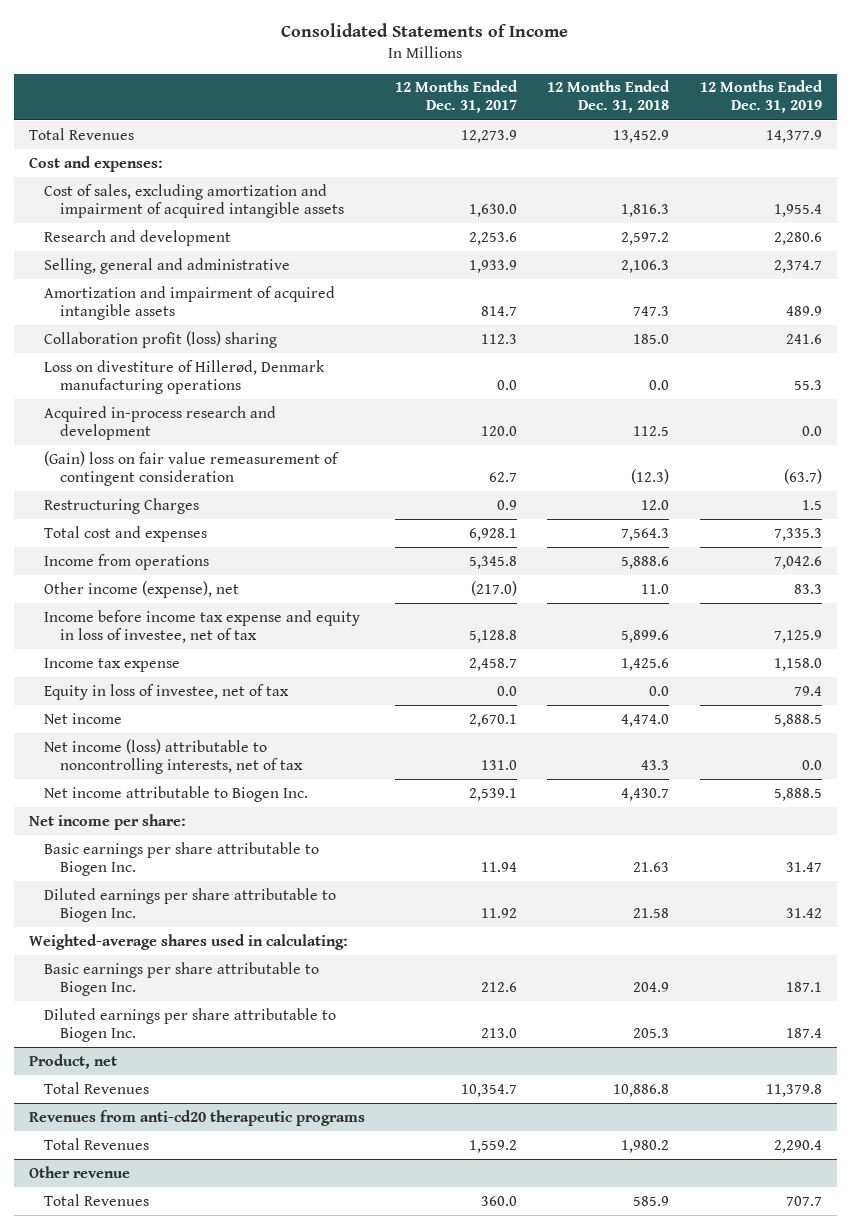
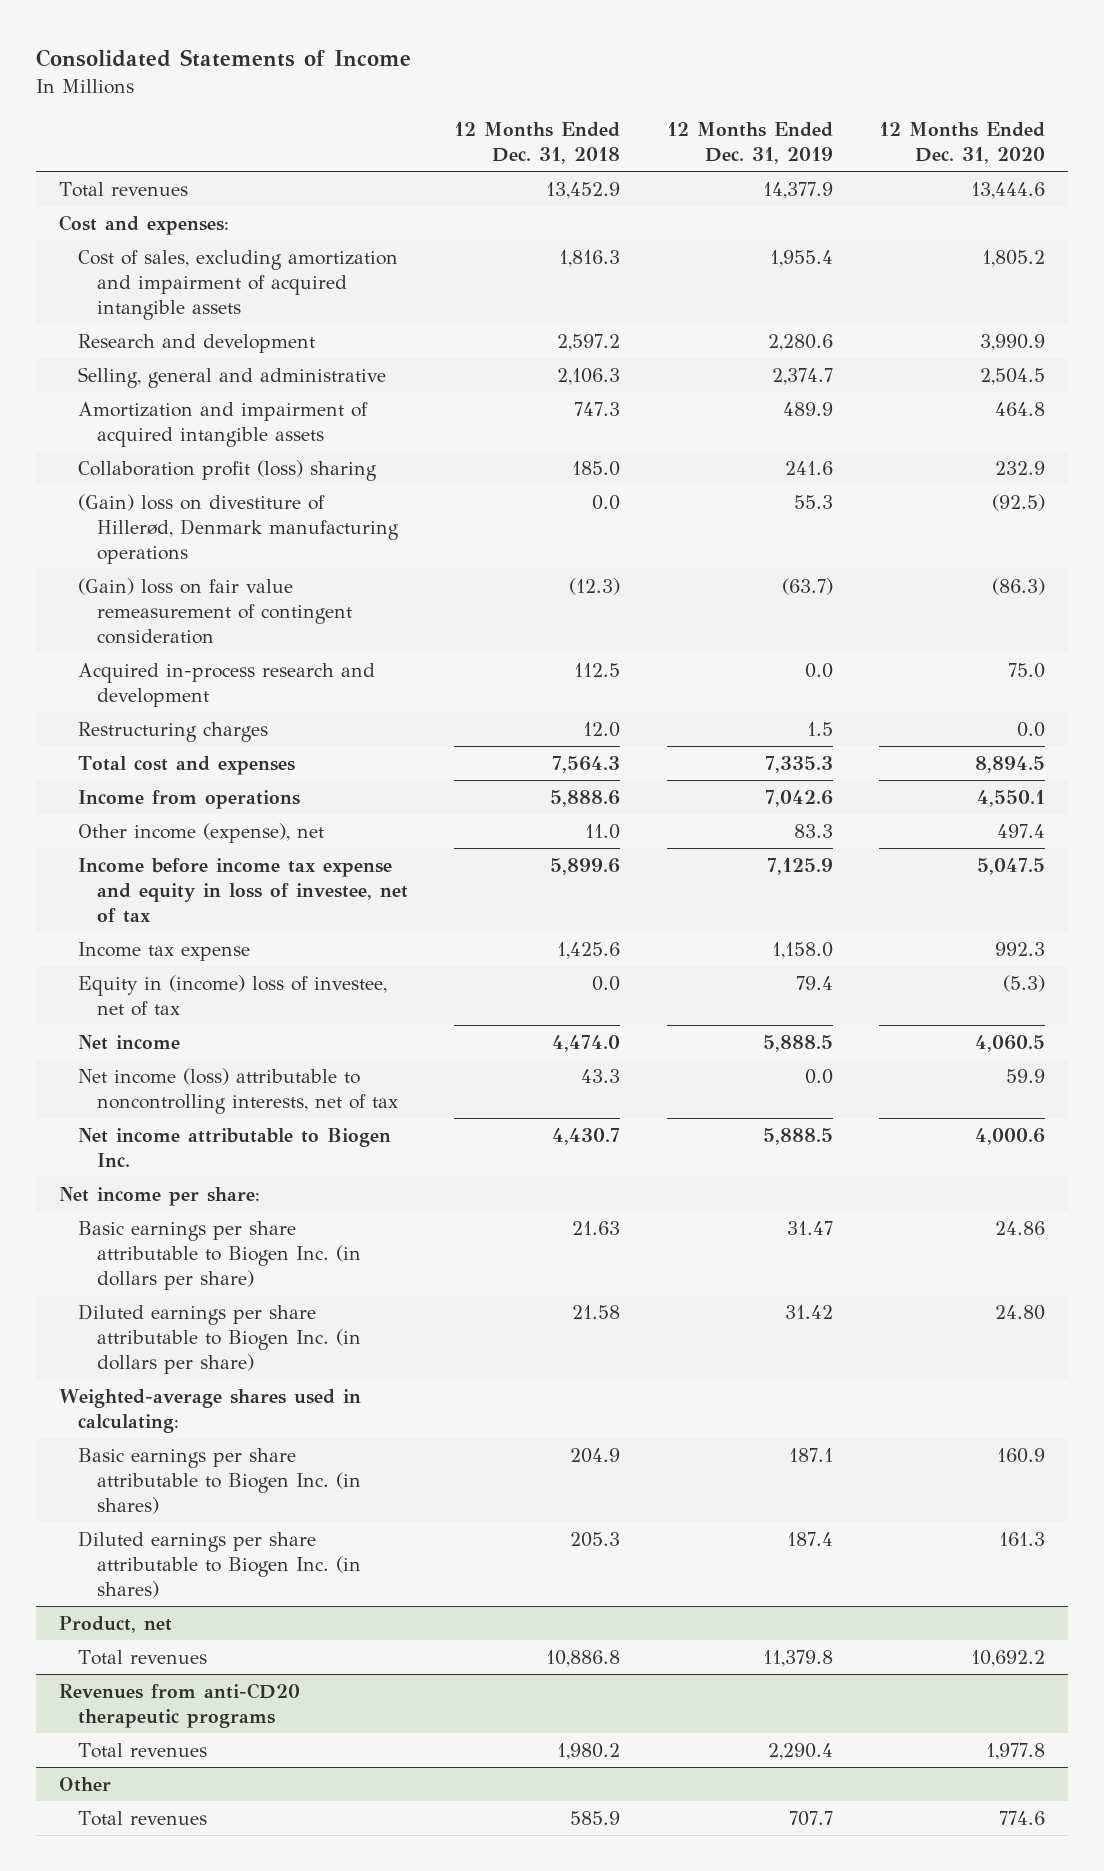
- | 12 Months Ended Dec. 31, 2017 | 12 Months Ended Dec. 31, 2018 | 12 Months Ended Dec. 31, 2019
+ | 12 Months Ended Dec. 31, 2018 | 12 Months Ended Dec. 31, 2019 | 12 Months Ended Dec. 31, 2020
- Total Revenues | 12,273.9 | 13,452.9 | 14,377.9
+ Total revenues | 13,452.9 | 14,377.9 | 13,444.6
- Loss on divestiture of Hillerød, Denmark manufacturing operations | 0.0 | 0.0 | 55.3
+ (Gain) loss on divestiture of Hillerød, Denmark manufacturing operations | 0.0 | 55.3 | (92.5)
- Restructuring Charges | 0.9 | 12.0 | 1.5
moved down: Acquired in-process research and development | 112.5 | 0.0 | 75.0
+ Restructuring charges | 12.0 | 1.5 | 0.0
- Equity in loss of investee, net of tax | 0.0 | 0.0 | 79.4
+ Equity in (income) loss of investee, net of tax | 0.0 | 79.4 | (5.3)
- Basic earnings per share attributable to Biogen Inc. | 11.94 | 21.63 | 31.47
- Diluted earnings per share attributable to Biogen Inc. | 11.92 | 21.58 | 31.42
+ Basic earnings per share attributable to Biogen Inc. (in dollars per share) | 21.63 | 31.47 | 24.86
+ Diluted earnings per share attributable to Biogen Inc. (in dollars per share) | 21.58 | 31.42 | 24.80
- Basic earnings per share attributable to Biogen Inc. | 212.6 | 204.9 | 187.1
- Diluted earnings per share attributable to Biogen Inc. | 213.0 | 205.3 | 187.4
+ Basic earnings per share attributable to Biogen Inc. (in shares) | 204.9 | 187.1 | 160.9
+ Diluted earnings per share attributable to Biogen Inc. (in shares) | 205.3 | 187.4 | 161.3
@ Product, net
- Total Revenues | 10,354.7 | 10,886.8 | 11,379.8
- Revenues from anti-cd20 therapeutic programs
- Total Revenues | 1,559.2 | 1,980.2 | 2,290.4
- Other revenue
- Total Revenues | 360.0 | 585.9 | 707.7
@ Product, net
+ Total revenues | 10,886.8 | 11,379.8 | 10,692.2
+ Revenues from anti-CD20 therapeutic programs
+ Total revenues | 1,980.2 | 2,290.4 | 1,977.8
+ Other
+ Total revenues | 585.9 | 707.7 | 774.6

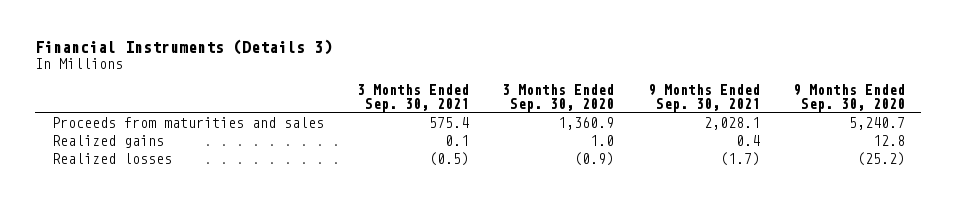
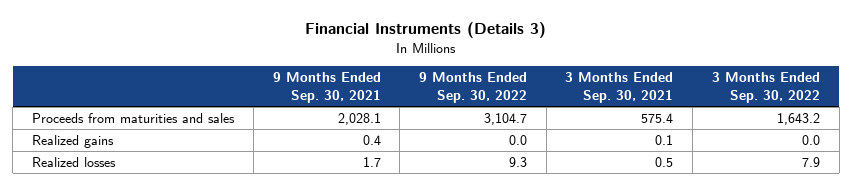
- | 3 Months Ended Sep. 30, 2021 | 3 Months Ended Sep. 30, 2020 | 9 Months Ended Sep. 30, 2021 | 9 Months Ended Sep. 30, 2020
+ | 9 Months Ended Sep. 30, 2021 | 9 Months Ended Sep. 30, 2022 | 3 Months Ended Sep. 30, 2021 | 3 Months Ended Sep. 30, 2022
- Realized losses | (0.5) | (0.9) | (1.7) | (25.2)
+ Realized losses | 1.7 | 9.3 | 0.5 | 7.9

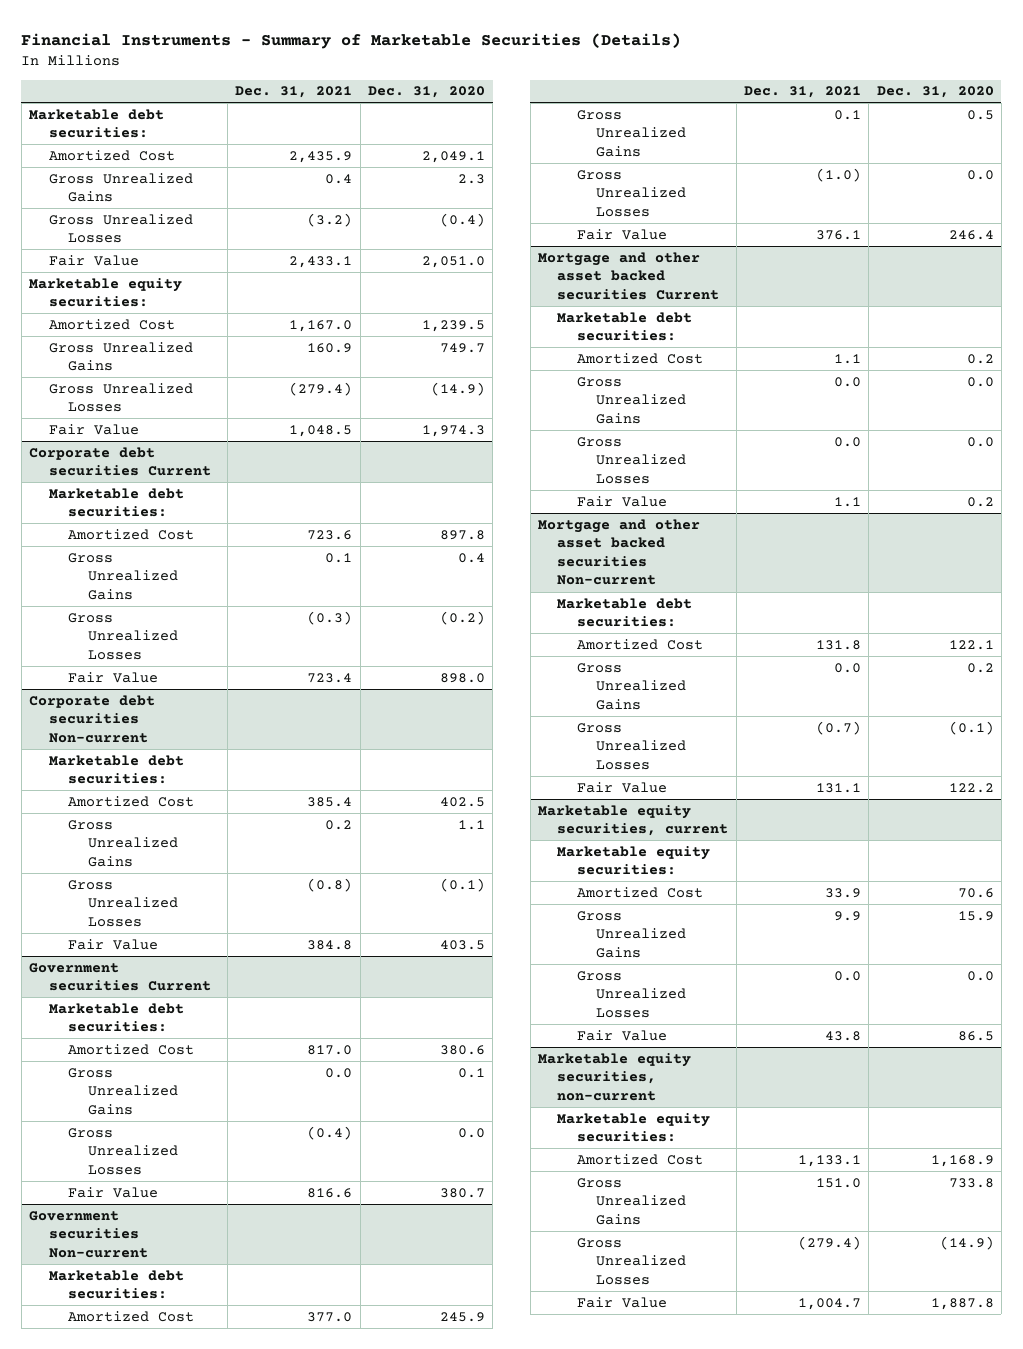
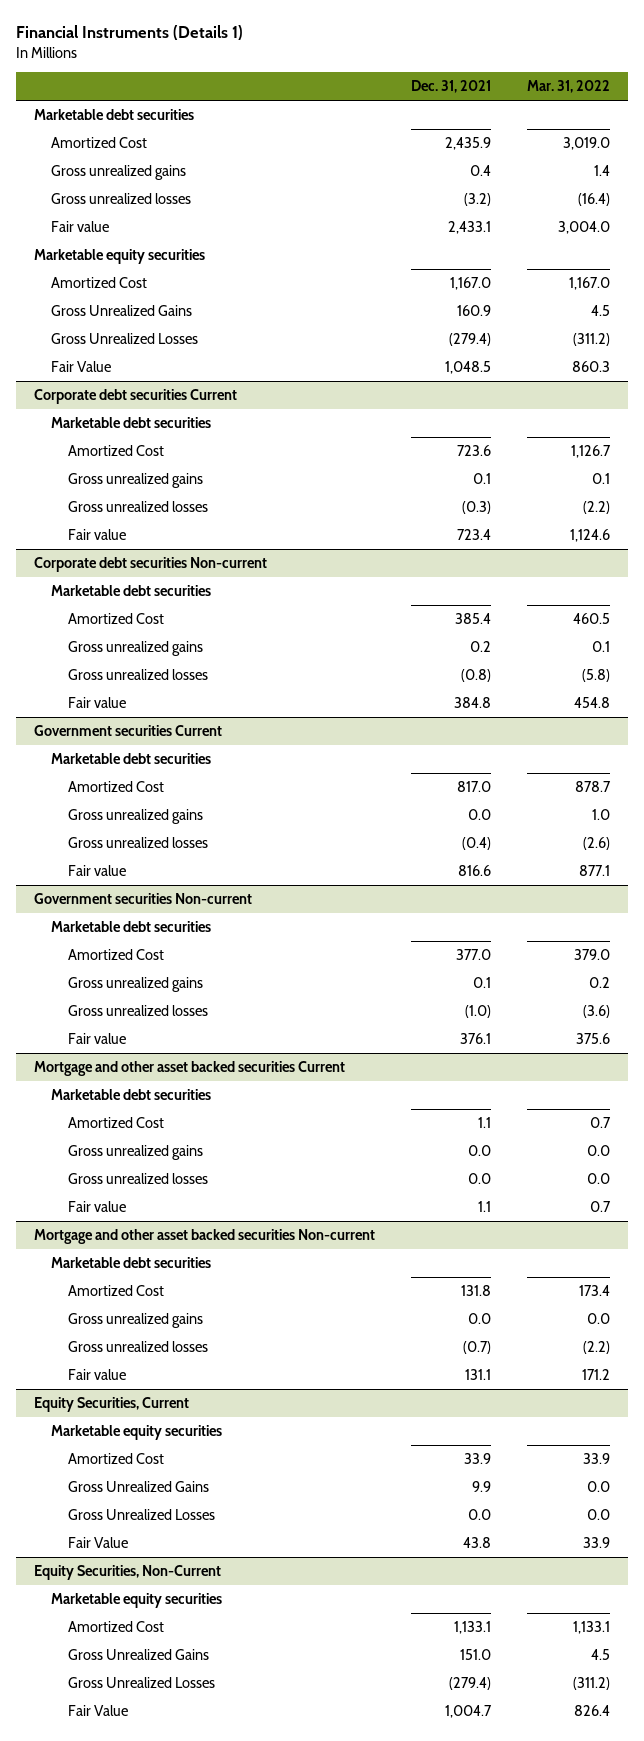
- Financial Instruments - Summary of Marketable Securities (Details)
+ Financial Instruments (Details 1)
- | Dec. 31, 2021 | Dec. 31, 2020
+ | Dec. 31, 2021 | Mar. 31, 2022
- Marketable debt securities:
+ Marketable debt securities
- Gross Unrealized Gains | 0.4 | 2.3
- Gross Unrealized Losses | (3.2) | (0.4)
- Fair Value | 2,433.1 | 2,051.0
- Marketable equity securities:
+ Gross unrealized gains | 0.4 | 1.4
+ Gross unrealized losses | (3.2) | (16.4)
+ Fair value | 2,433.1 | 3,004.0
+ Marketable equity securities
@ Corporate debt securities Current
- Marketable debt securities:
+ Marketable debt securities
- Gross Unrealized Gains | 0.1 | 0.4
- Gross Unrealized Losses | (0.3) | (0.2)
- Fair Value | 723.4 | 898.0
+ Gross unrealized gains | 0.1 | 0.1
+ Gross unrealized losses | (0.3) | (2.2)
+ Fair value | 723.4 | 1,124.6
@ Corporate debt securities Non-current
- Marketable debt securities:
+ Marketable debt securities
- Gross Unrealized Gains | 0.2 | 1.1
- Gross Unrealized Losses | (0.8) | (0.1)
- Fair Value | 384.8 | 403.5
+ Gross unrealized gains | 0.2 | 0.1
+ Gross unrealized losses | (0.8) | (5.8)
+ Fair value | 384.8 | 454.8
@ Government securities Current
- Marketable debt securities:
+ Marketable debt securities
- Gross Unrealized Gains | 0.0 | 0.1
- Gross Unrealized Losses | (0.4) | 0.0
- Fair Value | 816.6 | 380.7
+ Gross unrealized gains | 0.0 | 1.0
+ Gross unrealized losses | (0.4) | (2.6)
+ Fair value | 816.6 | 877.1
@ Government securities Non-current
- Marketable debt securities:
+ Marketable debt securities
- Gross Unrealized Gains | 0.1 | 0.5
- Gross Unrealized Losses | (1.0) | 0.0
- Fair Value | 376.1 | 246.4
+ Gross unrealized gains | 0.1 | 0.2
+ Gross unrealized losses | (1.0) | (3.6)
+ Fair value | 376.1 | 375.6
@ Mortgage and other asset backed securities Current
- Marketable debt securities:
+ Marketable debt securities
- Gross Unrealized Gains | 0.0 | 0.0
- Gross Unrealized Losses | 0.0 | 0.0
- Fair Value | 1.1 | 0.2
+ Gross unrealized gains | 0.0 | 0.0
+ Gross unrealized losses | 0.0 | 0.0
+ Fair value | 1.1 | 0.7
@ Mortgage and other asset backed securities Non-current
- Marketable debt securities:
+ Marketable debt securities
- Gross Unrealized Gains | 0.0 | 0.2
- Gross Unrealized Losses | (0.7) | (0.1)
- Fair Value | 131.1 | 122.2
- Marketable equity securities, current
- Marketable equity securities:
@ Mortgage and other asset backed securities Non-current
+ Gross unrealized gains | 0.0 | 0.0
+ Gross unrealized losses | (0.7) | (2.2)
+ Fair value | 131.1 | 171.2
+ Equity Securities, Current
+ Marketable equity securities
- Marketable equity securities, non-current
- Marketable equity securities:
+ Equity Securities, Non-Current
+ Marketable equity securities

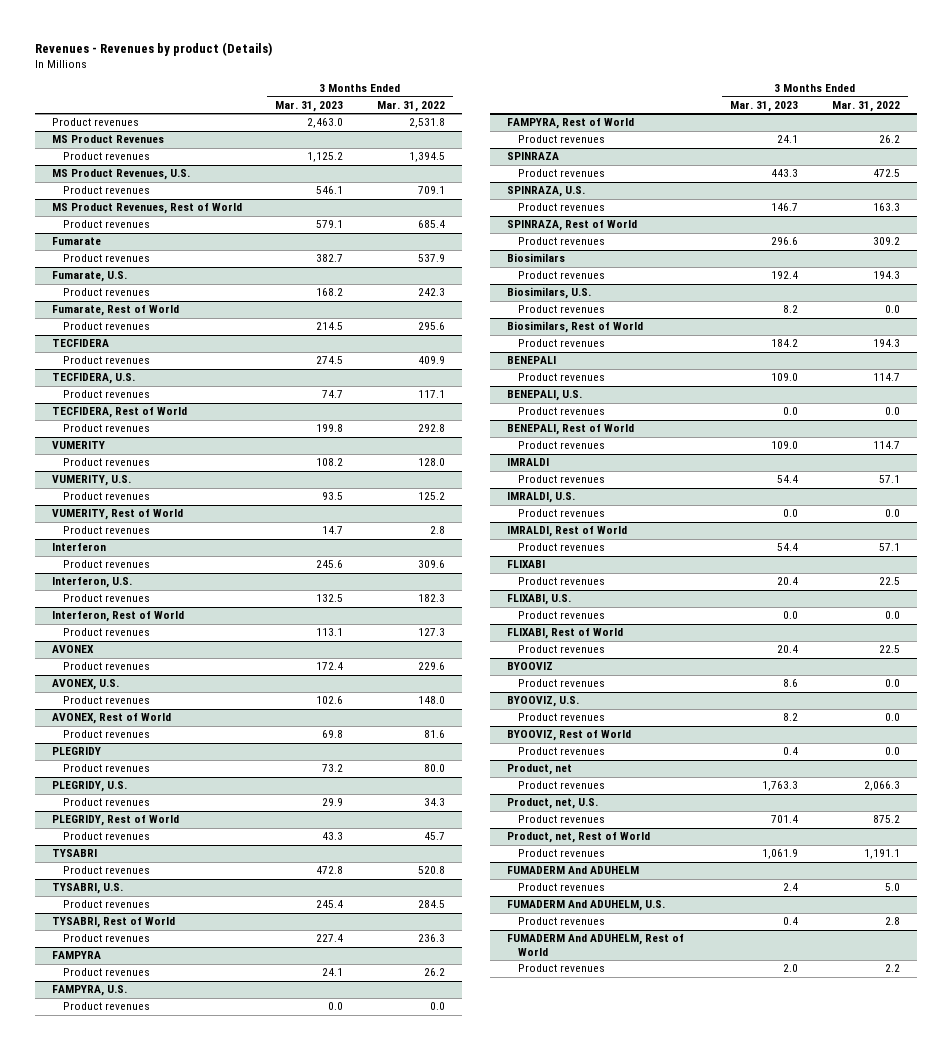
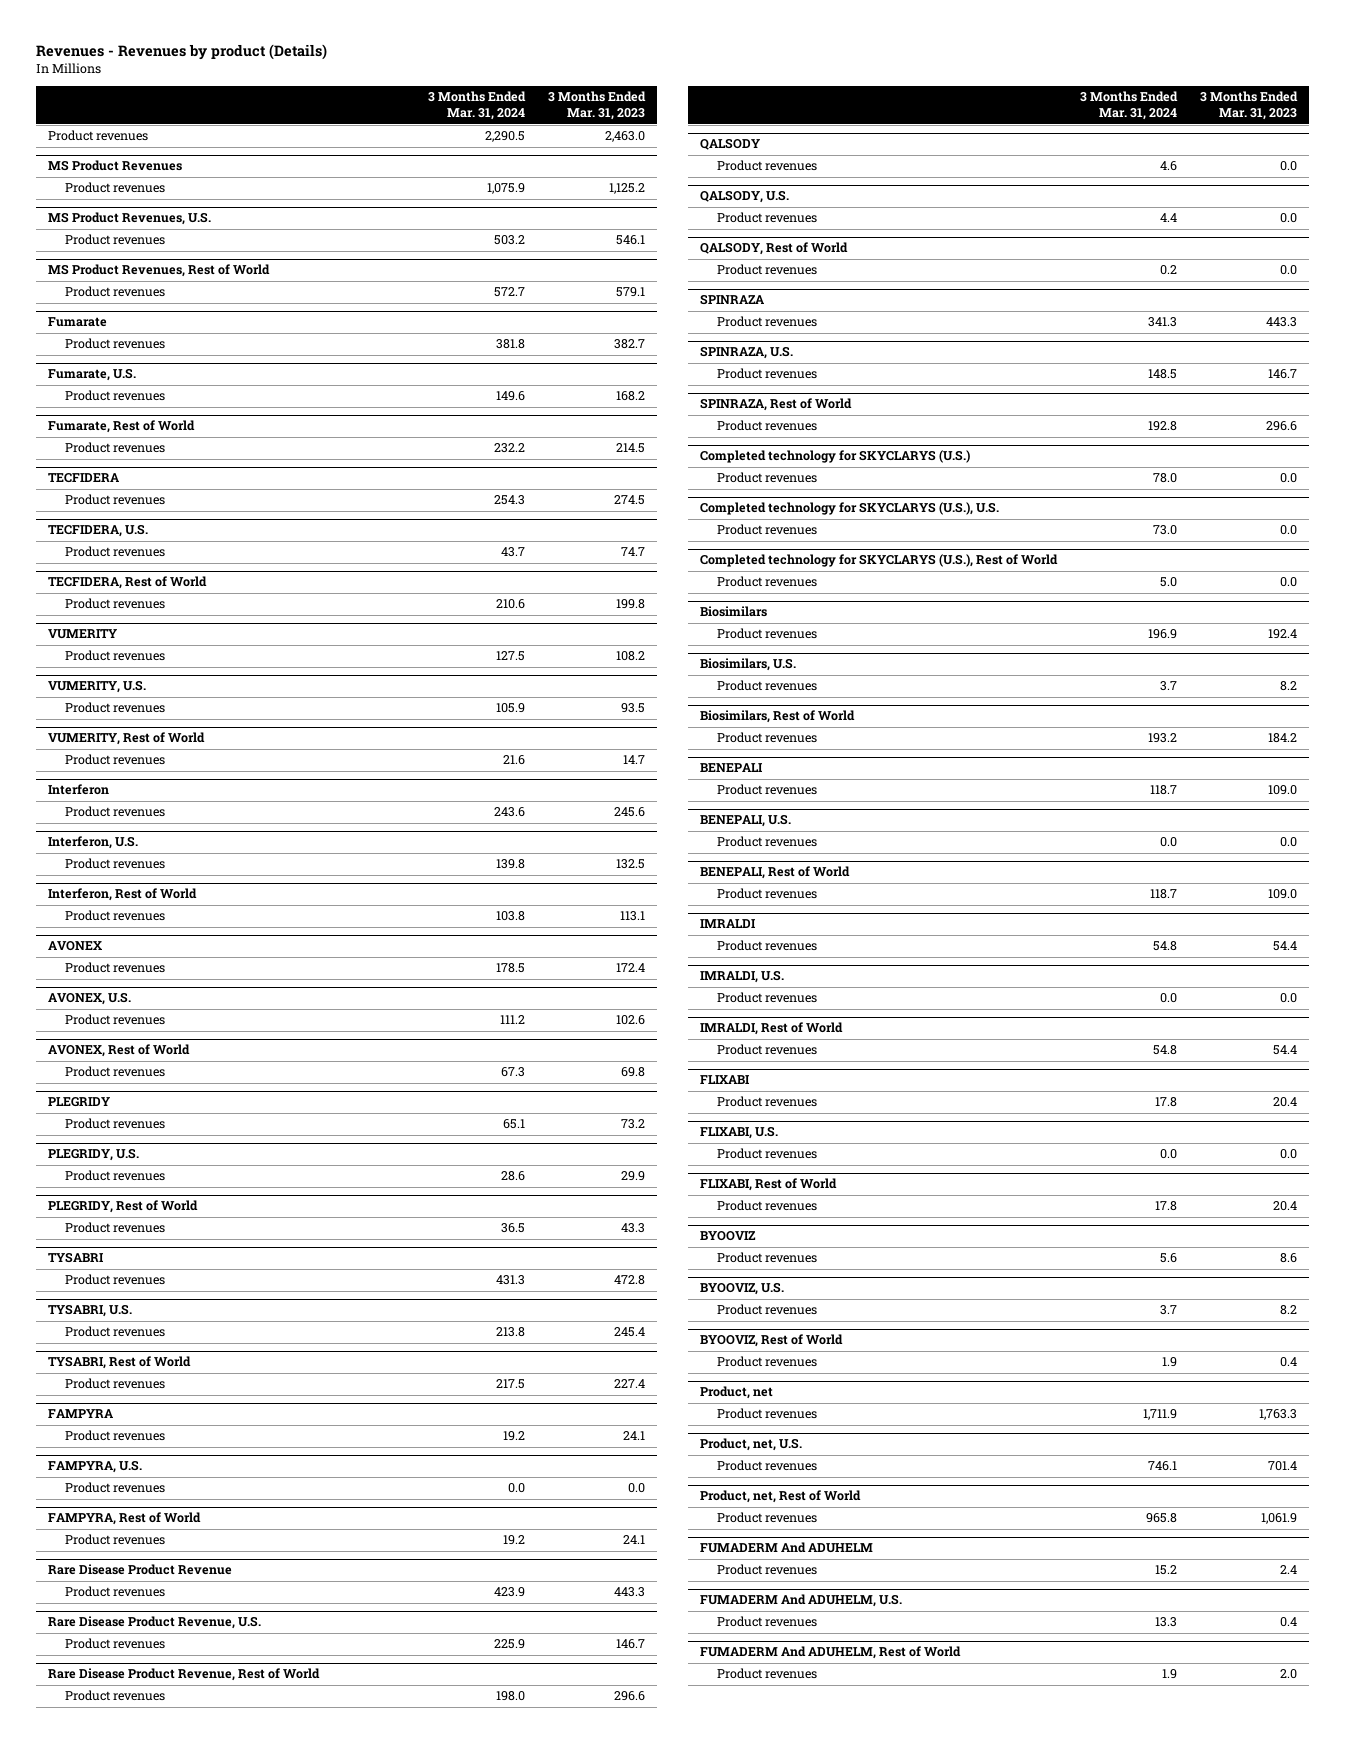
- | 3 Months Ended Mar. 31, 2023 | 3 Months Ended Mar. 31, 2022
+ | 3 Months Ended Mar. 31, 2024 | 3 Months Ended Mar. 31, 2023
+ Rare Disease Product Revenue
+ Product revenues | 423.9 | 443.3
+ Rare Disease Product Revenue, U.S.
+ Product revenues | 225.9 | 146.7
+ Rare Disease Product Revenue, Rest of World
+ Product revenues | 198.0 | 296.6
+ QALSODY
+ Product revenues | 4.6 | 0.0
+ QALSODY, U.S.
+ Product revenues | 4.4 | 0.0
+ QALSODY, Rest of World
+ Product revenues | 0.2 | 0.0
+ Completed technology for SKYCLARYS (U.S.)
+ Product revenues | 78.0 | 0.0
+ Completed technology for SKYCLARYS (U.S.), U.S.
+ Product revenues | 73.0 | 0.0
+ Completed technology for SKYCLARYS (U.S.), Rest of World
+ Product revenues | 5.0 | 0.0

